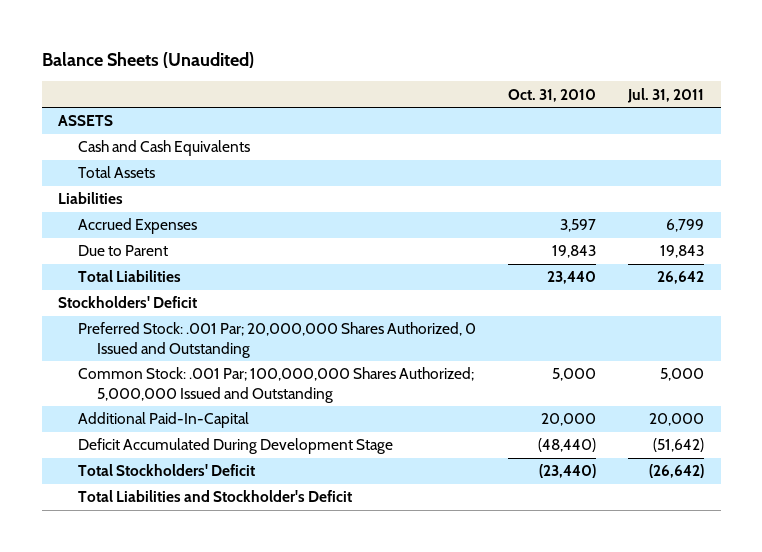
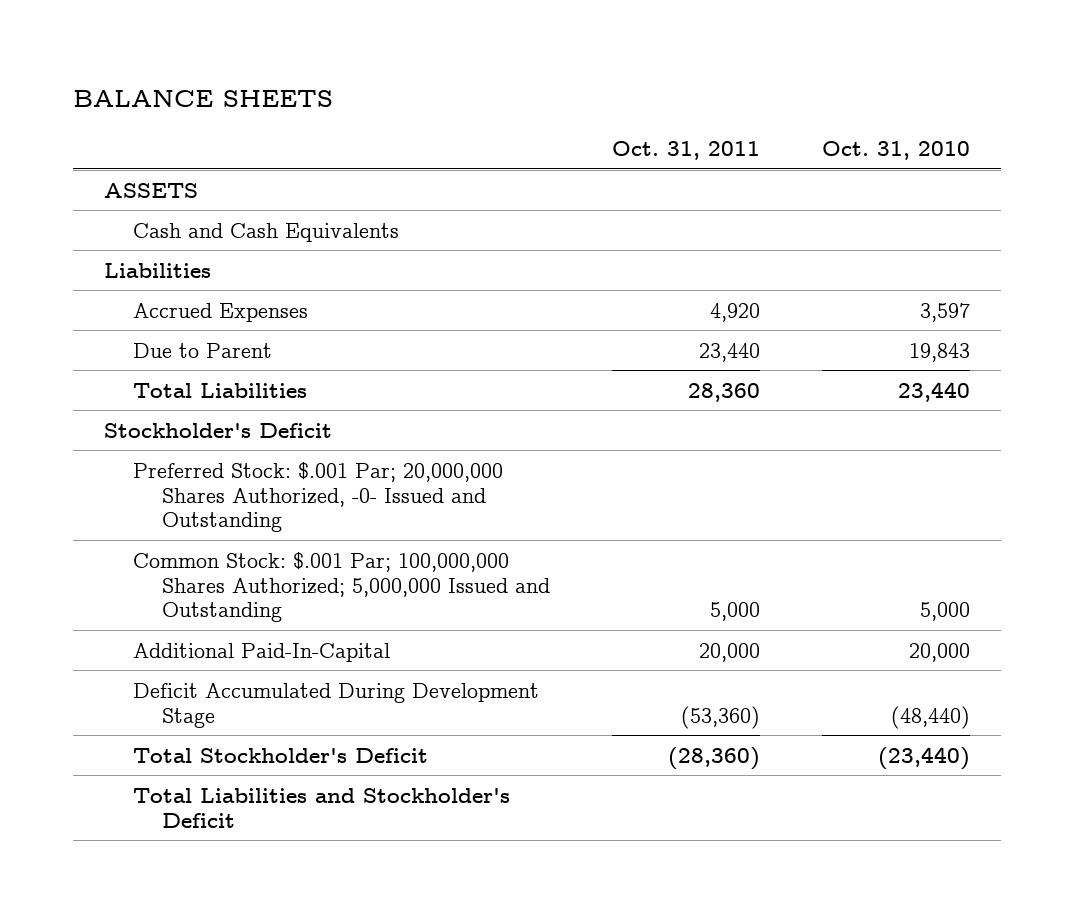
- Balance Sheets (Unaudited)
+ BALANCE SHEETS
- | Oct. 31, 2010 | Jul. 31, 2011
+ | Oct. 31, 2011 | Oct. 31, 2010
- Total Assets
- Stockholders' Deficit
- Preferred Stock: .001 Par; 20,000,000 Shares Authorized, 0 Issued and Outstanding
- Common Stock: .001 Par; 100,000,000 Shares Authorized; 5,000,000 Issued and Outstanding | 5,000 | 5,000
+ Stockholder's Deficit
+ Preferred Stock: $.001 Par; 20,000,000 Shares Authorized, -0- Issued and Outstanding
+ Common Stock: $.001 Par; 100,000,000 Shares Authorized; 5,000,000 Issued and Outstanding | 5,000 | 5,000
- Total Stockholders' Deficit | (23,440) | (26,642)
+ Total Stockholder's Deficit | (28,360) | (23,440)

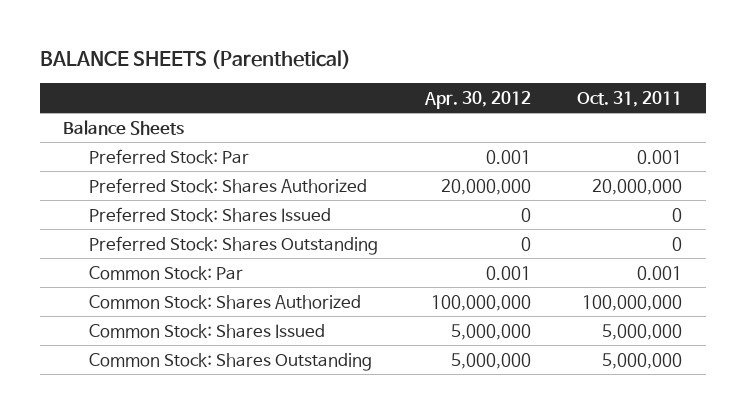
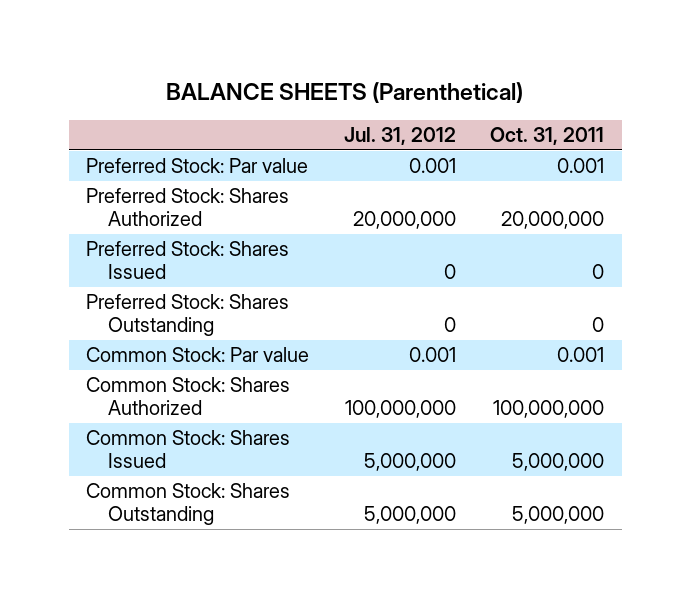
- | Apr. 30, 2012 | Oct. 31, 2011
+ | Jul. 31, 2012 | Oct. 31, 2011
- Balance Sheets
- Preferred Stock: Par | 0.001 | 0.001
+ Preferred Stock: Par value | 0.001 | 0.001
- Common Stock: Par | 0.001 | 0.001
+ Common Stock: Par value | 0.001 | 0.001

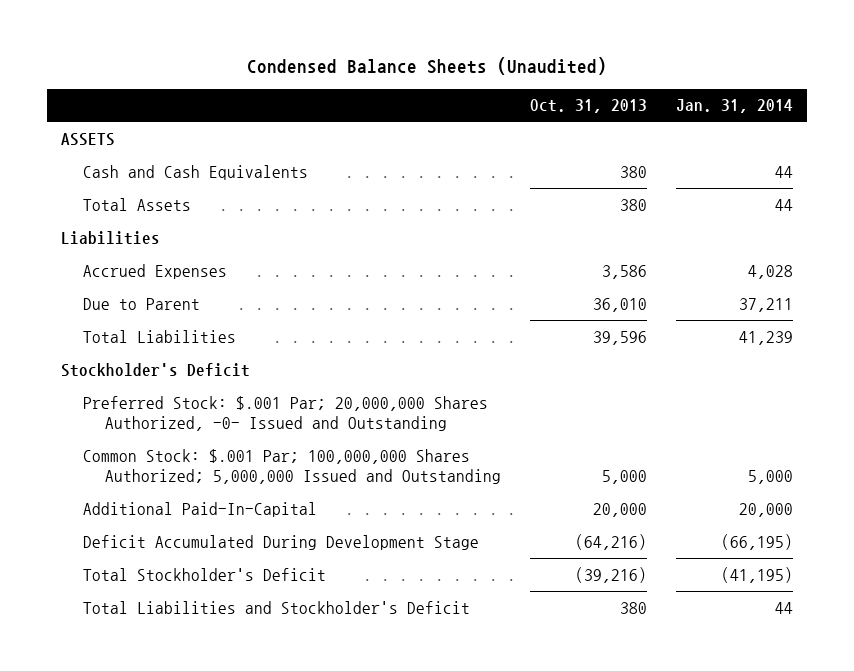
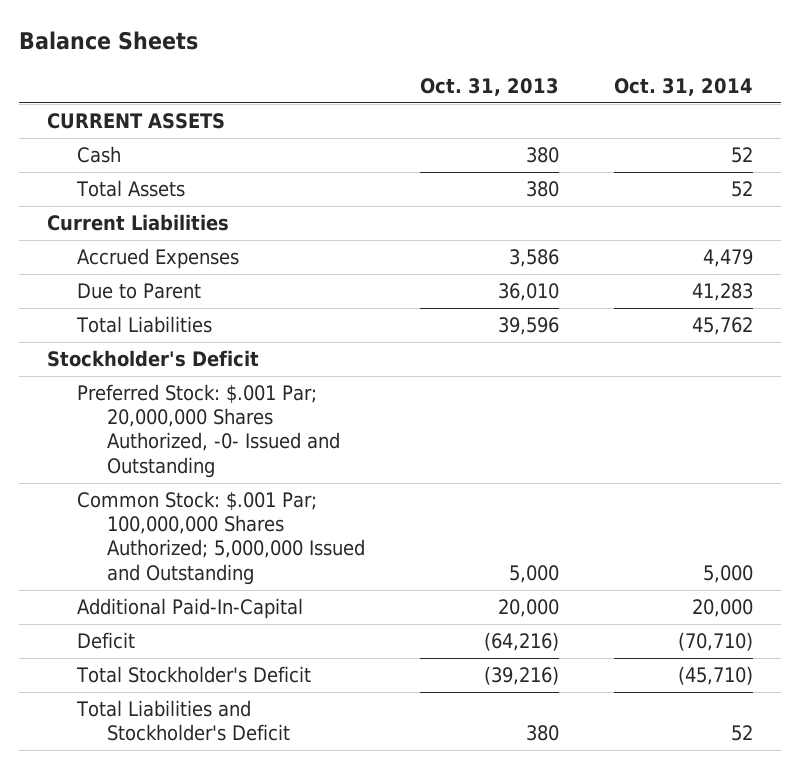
- Condensed Balance Sheets (Unaudited)
+ Balance Sheets
- | Oct. 31, 2013 | Jan. 31, 2014
+ | Oct. 31, 2013 | Oct. 31, 2014
- ASSETS
- Cash and Cash Equivalents | 380 | 44
+ CURRENT ASSETS
+ Cash | 380 | 52
- Liabilities
+ Current Liabilities
- Deficit Accumulated During Development Stage | (64,216) | (66,195)
+ Deficit | (64,216) | (70,710)

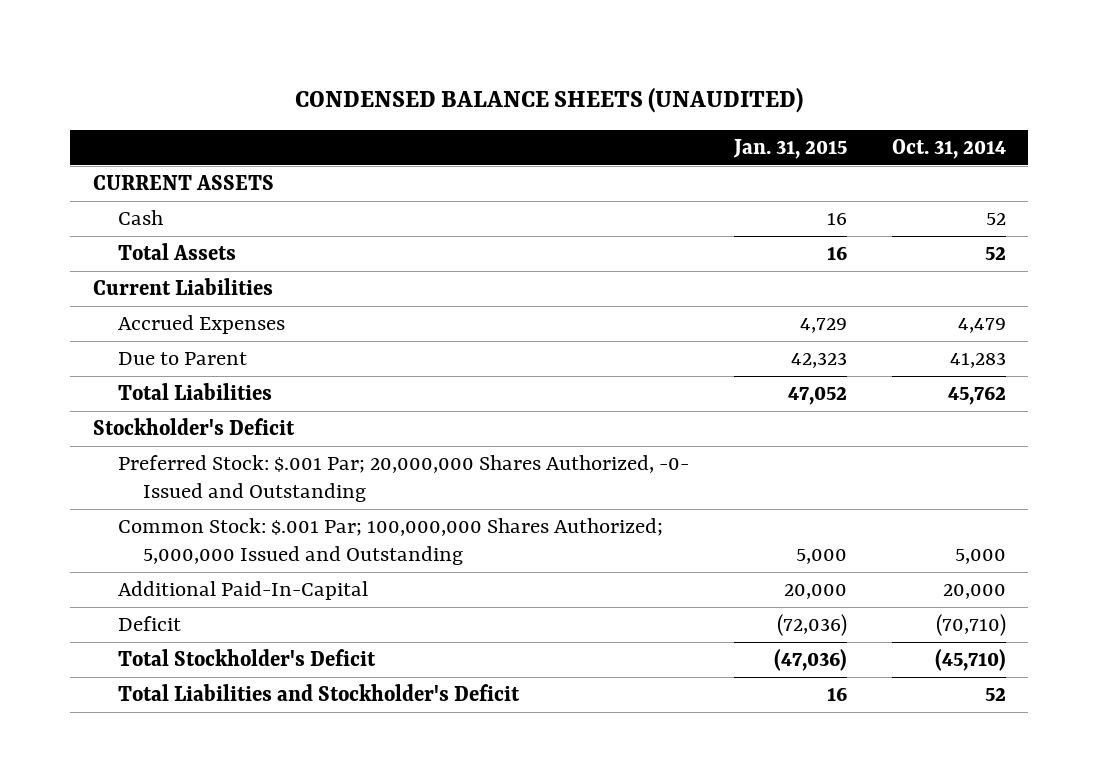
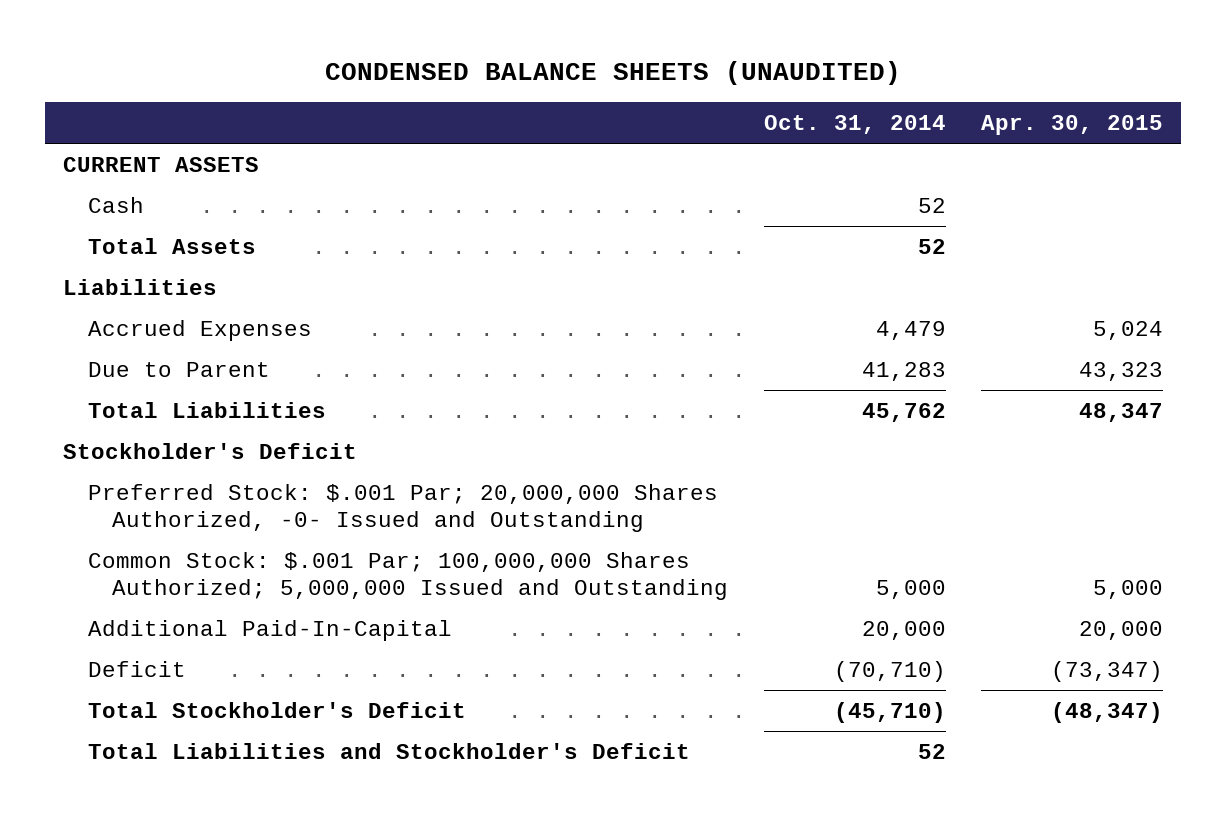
- | Jan. 31, 2015 | Oct. 31, 2014
+ | Oct. 31, 2014 | Apr. 30, 2015
- Current Liabilities
+ Liabilities

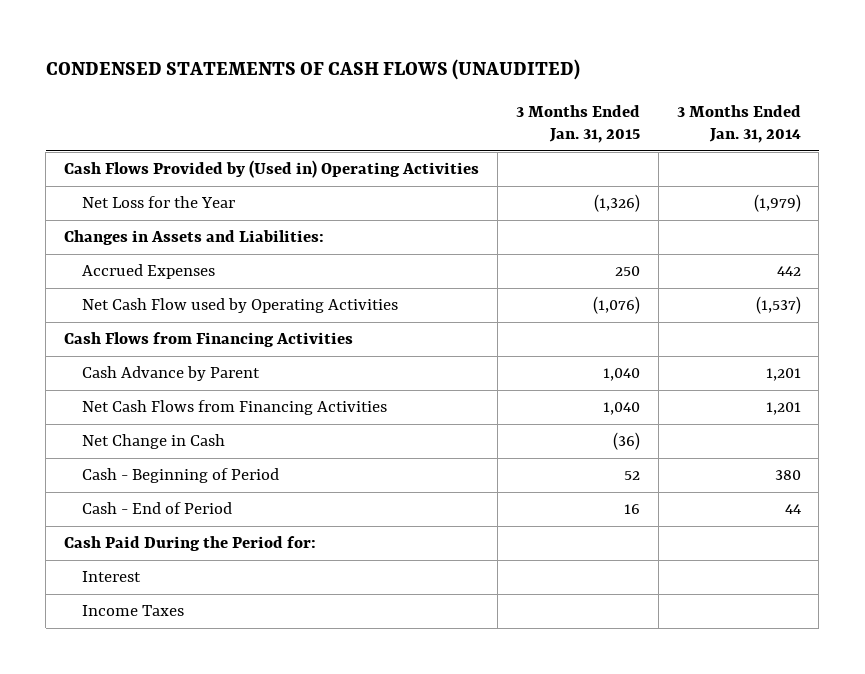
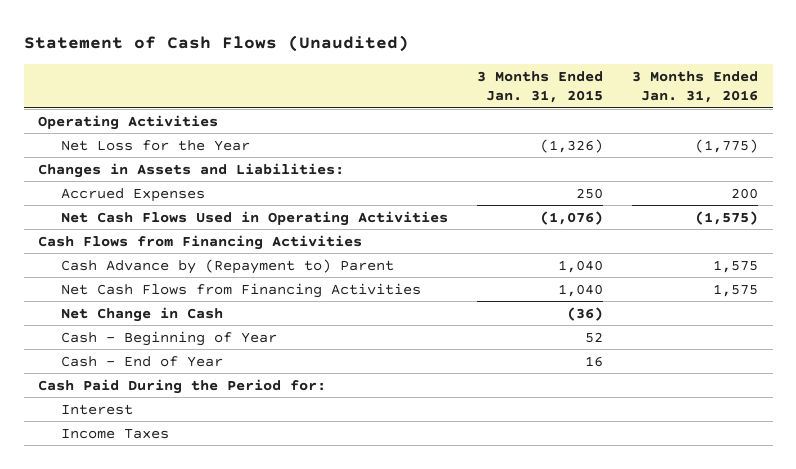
- CONDENSED STATEMENTS OF CASH FLOWS (UNAUDITED)
+ Statement of Cash Flows (Unaudited)
- | 3 Months Ended Jan. 31, 2015 | 3 Months Ended Jan. 31, 2014
+ | 3 Months Ended Jan. 31, 2015 | 3 Months Ended Jan. 31, 2016
- Cash Flows Provided by (Used in) Operating Activities
+ Operating Activities
- Net Cash Flow used by Operating Activities | (1,076) | (1,537)
+ Net Cash Flows Used in Operating Activities | (1,076) | (1,575)
- Cash Advance by Parent | 1,040 | 1,201
+ Cash Advance by (Repayment to) Parent | 1,040 | 1,575
- Cash - Beginning of Period | 52 | 380
- Cash - End of Period | 16 | 44
+ Cash - Beginning of Year | 52 |
+ Cash - End of Year | 16 |

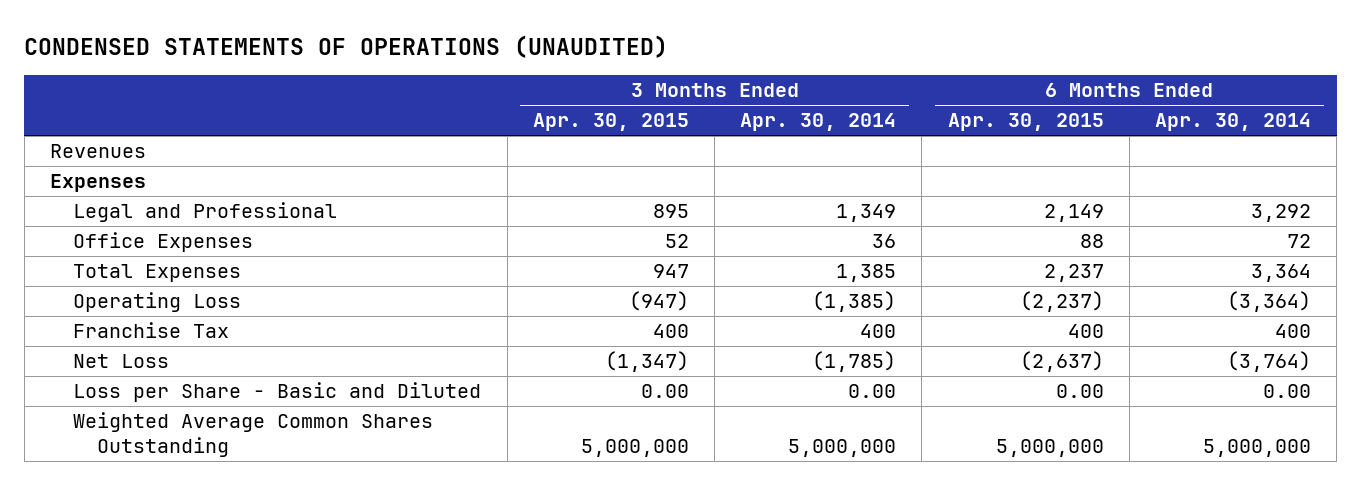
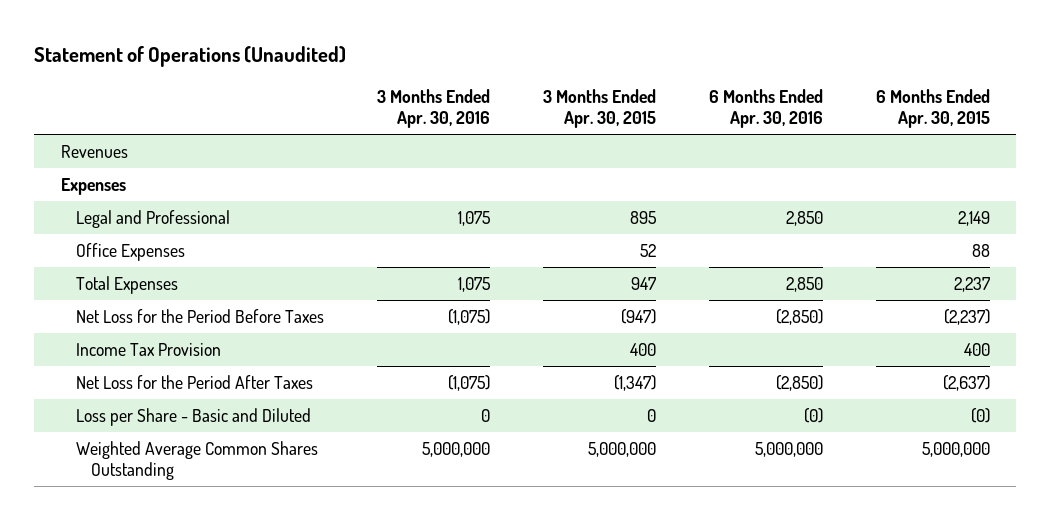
- CONDENSED STATEMENTS OF OPERATIONS (UNAUDITED)
+ Statement of Operations (Unaudited)
- | 3 Months Ended Apr. 30, 2015 | 3 Months Ended Apr. 30, 2014 | 6 Months Ended Apr. 30, 2015 | 6 Months Ended Apr. 30, 2014
+ | 3 Months Ended Apr. 30, 2016 | 3 Months Ended Apr. 30, 2015 | 6 Months Ended Apr. 30, 2016 | 6 Months Ended Apr. 30, 2015
- Operating Loss | (947) | (1,385) | (2,237) | (3,364)
- Franchise Tax | 400 | 400 | 400 | 400
- Net Loss | (1,347) | (1,785) | (2,637) | (3,764)
- Loss per Share - Basic and Diluted | 0.00 | 0.00 | 0.00 | 0.00
+ Net Loss for the Period Before Taxes | (1,075) | (947) | (2,850) | (2,237)
+ Income Tax Provision | | 400 | | 400
+ Net Loss for the Period After Taxes | (1,075) | (1,347) | (2,850) | (2,637)
+ Loss per Share - Basic and Diluted | 0 | 0 | (0) | (0)

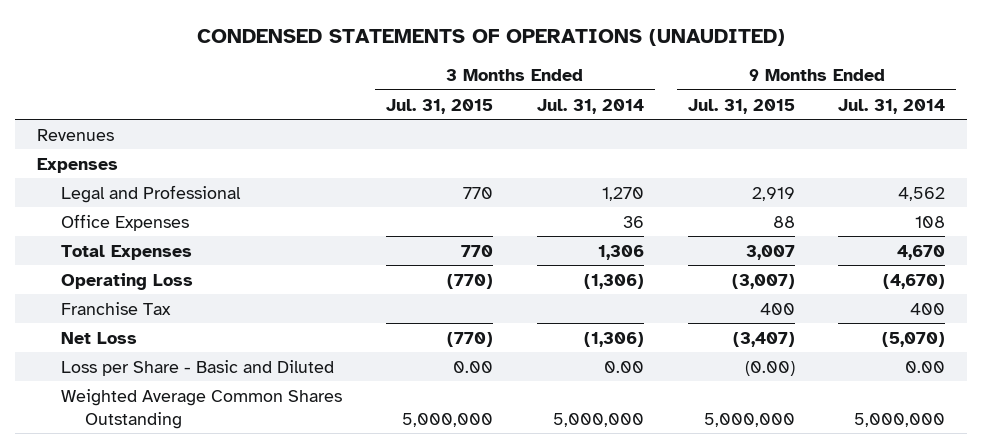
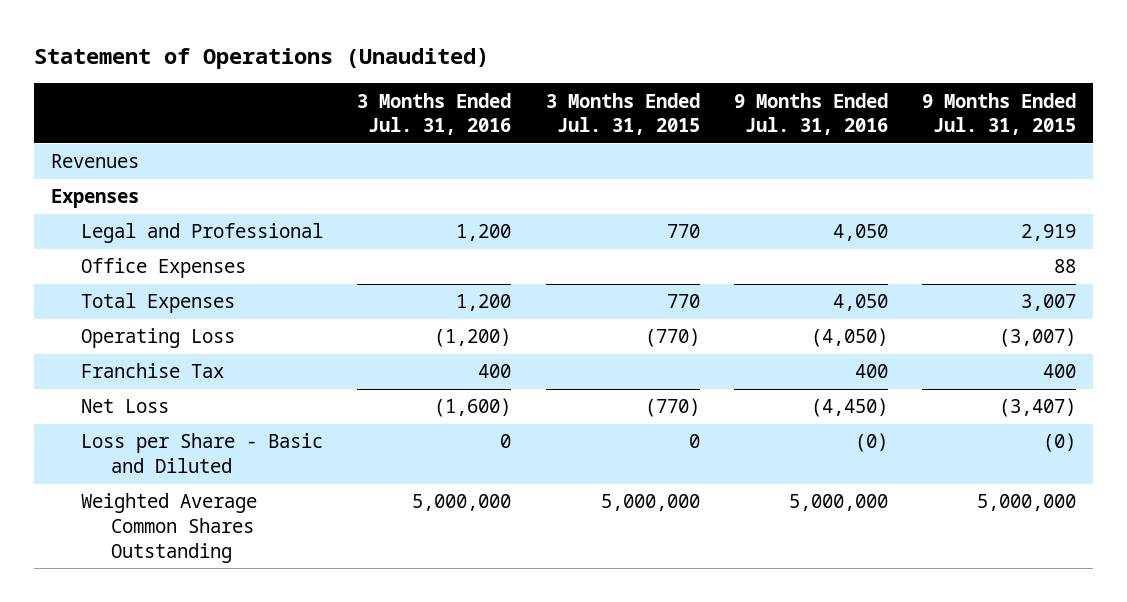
- CONDENSED STATEMENTS OF OPERATIONS (UNAUDITED)
+ Statement of Operations (Unaudited)
- | 3 Months Ended Jul. 31, 2015 | 3 Months Ended Jul. 31, 2014 | 9 Months Ended Jul. 31, 2015 | 9 Months Ended Jul. 31, 2014
+ | 3 Months Ended Jul. 31, 2016 | 3 Months Ended Jul. 31, 2015 | 9 Months Ended Jul. 31, 2016 | 9 Months Ended Jul. 31, 2015
- Loss per Share - Basic and Diluted | 0.00 | 0.00 | (0.00) | 0.00
+ Loss per Share - Basic and Diluted | 0 | 0 | (0) | (0)

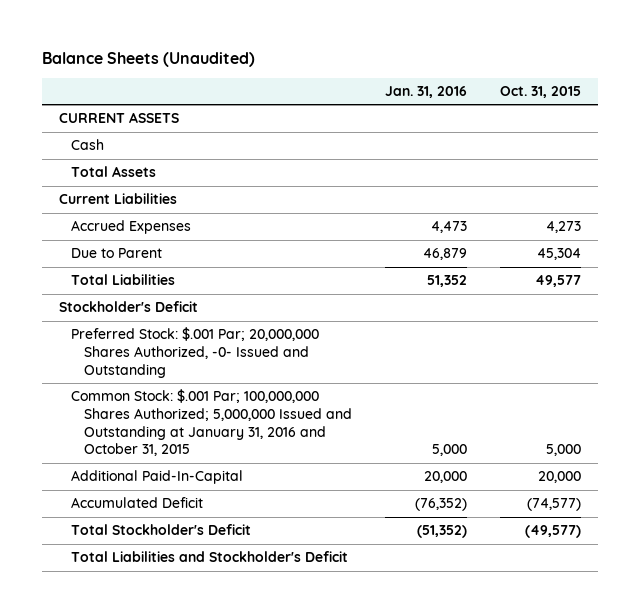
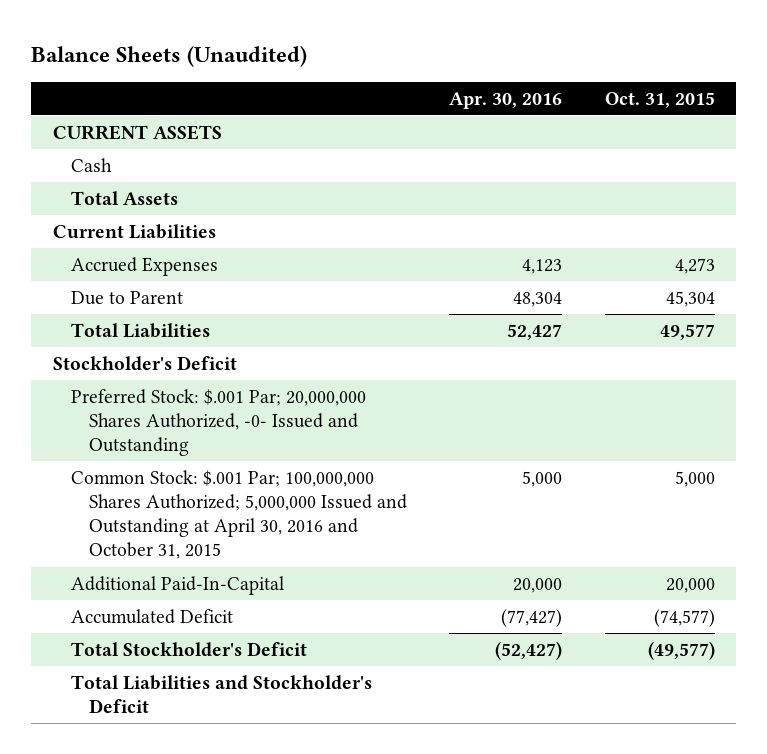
- | Jan. 31, 2016 | Oct. 31, 2015
+ | Apr. 30, 2016 | Oct. 31, 2015
- Common Stock: $.001 Par; 100,000,000 Shares Authorized; 5,000,000 Issued and Outstanding at January 31, 2016 and October 31, 2015 | 5,000 | 5,000
+ Common Stock: $.001 Par; 100,000,000 Shares Authorized; 5,000,000 Issued and Outstanding at April 30, 2016 and October 31, 2015 | 5,000 | 5,000

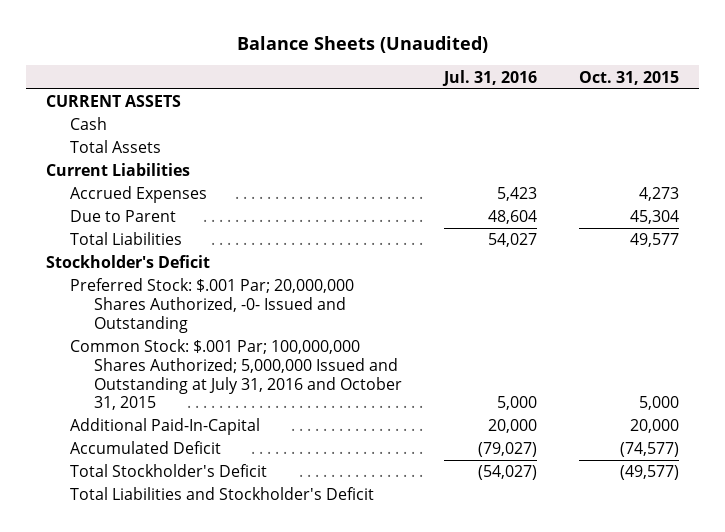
- | Apr. 30, 2016 | Oct. 31, 2015
+ | Jul. 31, 2016 | Oct. 31, 2015
- Common Stock: $.001 Par; 100,000,000 Shares Authorized; 5,000,000 Issued and Outstanding at April 30, 2016 and October 31, 2015 | 5,000 | 5,000
+ Common Stock: $.001 Par; 100,000,000 Shares Authorized; 5,000,000 Issued and Outstanding at July 31, 2016 and October 31, 2015 | 5,000 | 5,000

